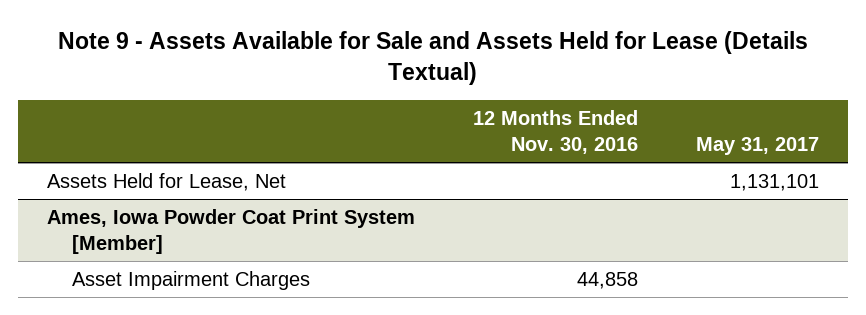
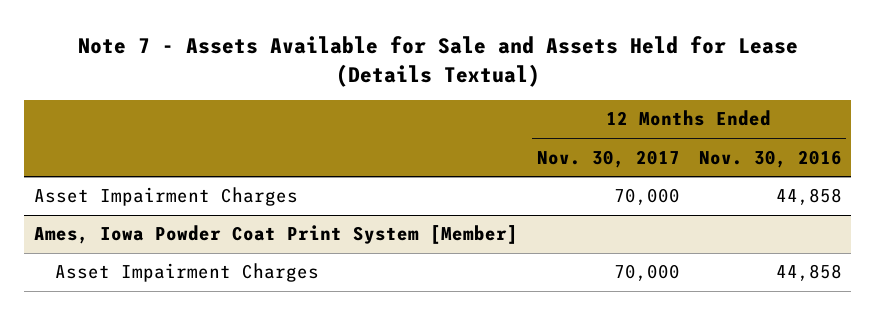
- Note 9 - Assets Available for Sale and Assets Held for Lease (Details Textual)
+ Note 7 - Assets Available for Sale and Assets Held for Lease (Details Textual)
- | 12 Months Ended Nov. 30, 2016 | May 31, 2017
+ | 12 Months Ended Nov. 30, 2017 | 12 Months Ended Nov. 30, 2016
- Assets Held for Lease, Net | | 1,131,101
+ Asset Impairment Charges | 70,000 | 44,858

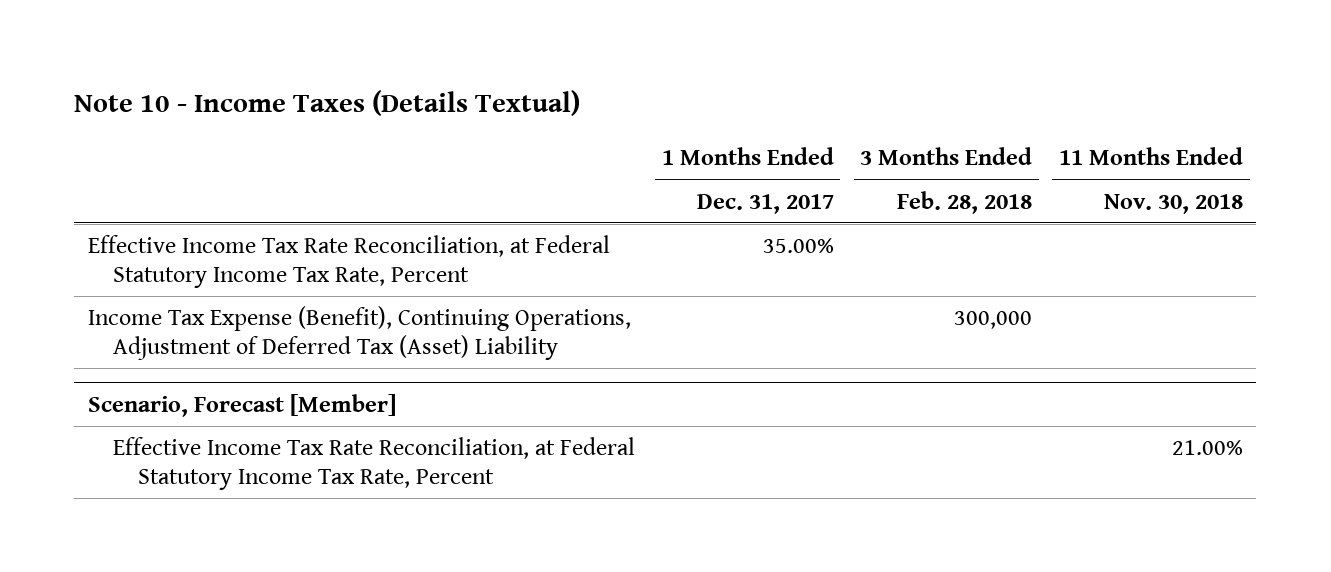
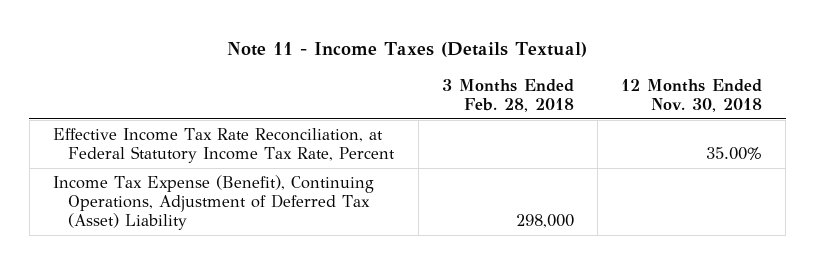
- Note 10 - Income Taxes (Details Textual)
+ Note 11 - Income Taxes (Details Textual)
- | 1 Months Ended Dec. 31, 2017 | 3 Months Ended Feb. 28, 2018 | 11 Months Ended Nov. 30, 2018
+ | 3 Months Ended Feb. 28, 2018 | 12 Months Ended Nov. 30, 2018
- Income Tax Expense (Benefit), Continuing Operations, Adjustment of Deferred Tax (Asset) Liability | | 300,000 |
- Scenario, Forecast [Member]
- Effective Income Tax Rate Reconciliation, at Federal Statutory Income Tax Rate, Percent | | | 21.00%
+ Income Tax Expense (Benefit), Continuing Operations, Adjustment of Deferred Tax (Asset) Liability | 298,000 |

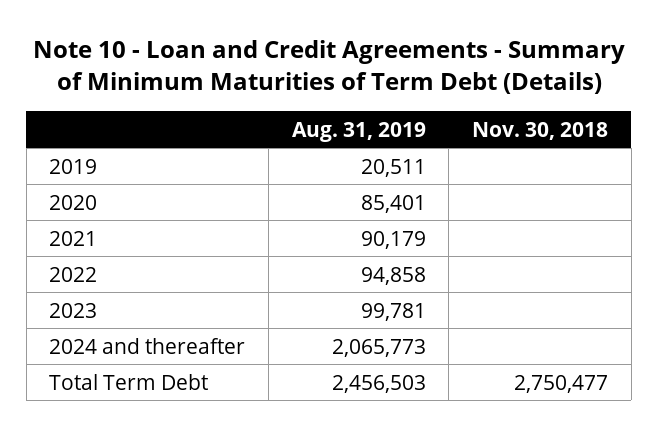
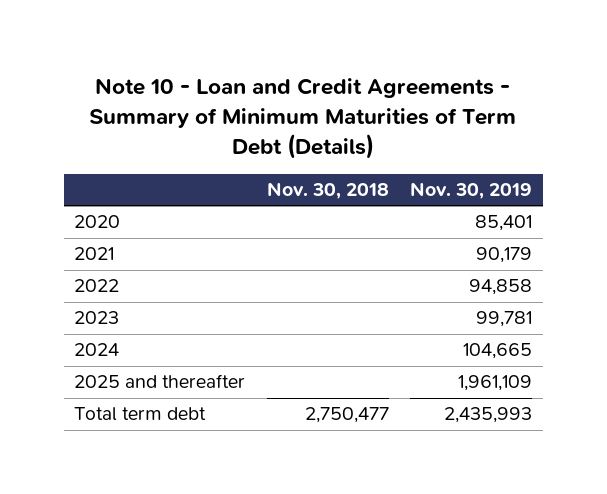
- | Aug. 31, 2019 | Nov. 30, 2018
+ | Nov. 30, 2018 | Nov. 30, 2019
- 2019 | 20,511 |
- 2024 and thereafter | 2,065,773 |
- Total Term Debt | 2,456,503 | 2,750,477
+ 2024 | | 104,665
+ 2025 and thereafter | | 1,961,109
+ Total term debt | 2,750,477 | 2,435,993

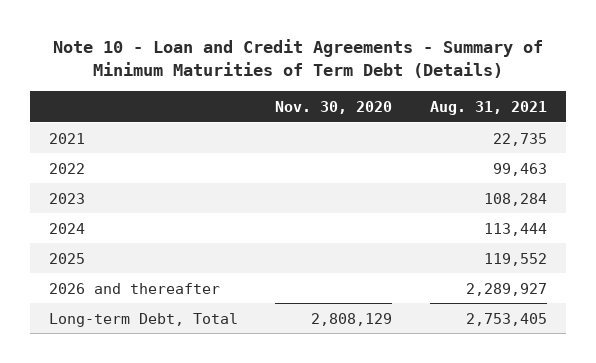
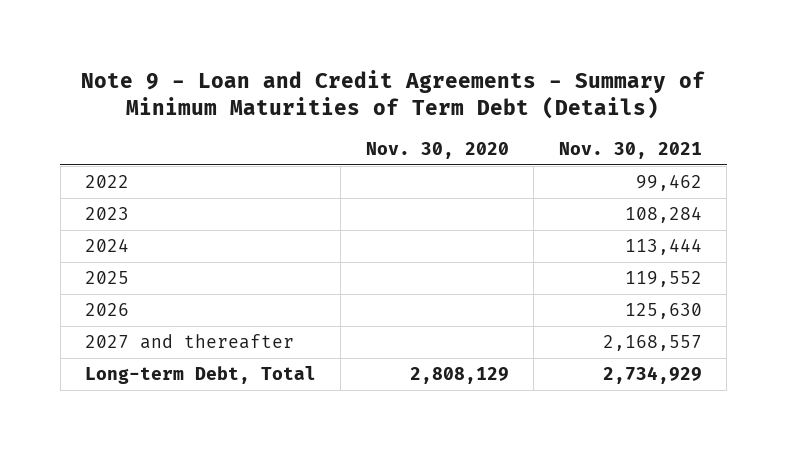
- Note 10 - Loan and Credit Agreements - Summary of Minimum Maturities of Term Debt (Details)
+ Note 9 - Loan and Credit Agreements - Summary of Minimum Maturities of Term Debt (Details)
- | Nov. 30, 2020 | Aug. 31, 2021
+ | Nov. 30, 2020 | Nov. 30, 2021
- 2021 | | 22,735
- 2026 and thereafter | | 2,289,927
+ 2026 | | 125,630
+ 2027 and thereafter | | 2,168,557

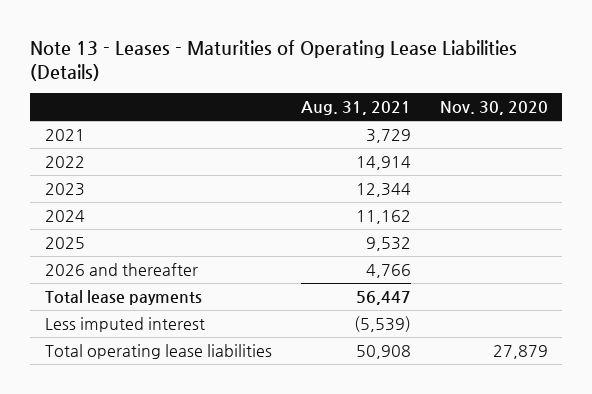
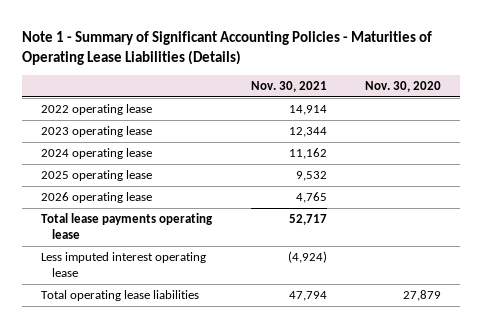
- Note 13 - Leases - Maturities of Operating Lease Liabilities (Details)
+ Note 1 - Summary of Significant Accounting Policies - Maturities of Operating Lease Liabilities (Details)
- | Aug. 31, 2021 | Nov. 30, 2020
+ | Nov. 30, 2021 | Nov. 30, 2020
- 2021 | 3,729 |
- 2022 | 14,914 |
- 2023 | 12,344 |
- 2024 | 11,162 |
- 2025 | 9,532 |
- 2026 and thereafter | 4,766 |
- Total lease payments | 56,447 |
- Less imputed interest | (5,539) |
+ 2022 operating lease | 14,914 |
+ 2023 operating lease | 12,344 |
+ 2024 operating lease | 11,162 |
+ 2025 operating lease | 9,532 |
+ 2026 operating lease | 4,765 |
+ Total lease payments operating lease | 52,717 |
+ Less imputed interest operating lease | (4,924) |

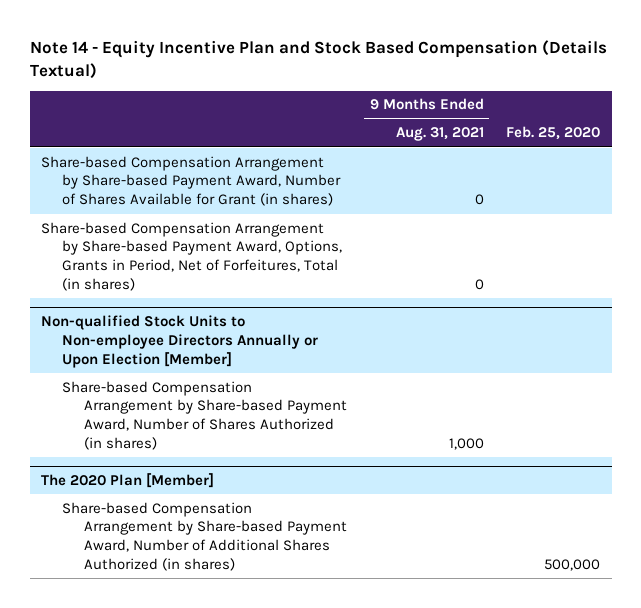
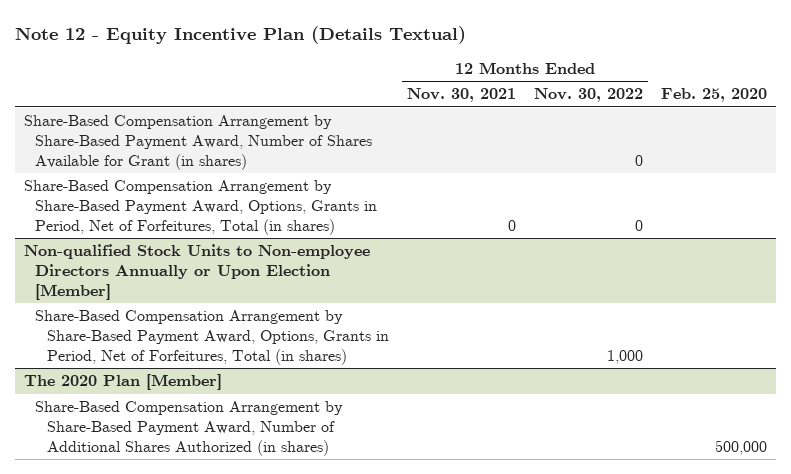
- Note 14 - Equity Incentive Plan and Stock Based Compensation (Details Textual)
+ Note 12 - Equity Incentive Plan (Details Textual)
- | 9 Months Ended Aug. 31, 2021 | Feb. 25, 2020
+ | 12 Months Ended Nov. 30, 2021 | 12 Months Ended Nov. 30, 2022 | Feb. 25, 2020
- Share-based Compensation Arrangement by Share-based Payment Award, Number of Shares Available for Grant (in shares) | 0 |
- Share-based Compensation Arrangement by Share-based Payment Award, Options, Grants in Period, Net of Forfeitures, Total (in shares) | 0 |
+ Share-Based Compensation Arrangement by Share-Based Payment Award, Number of Shares Available for Grant (in shares) | | 0 |
+ Share-Based Compensation Arrangement by Share-Based Payment Award, Options, Grants in Period, Net of Forfeitures, Total (in shares) | 0 | 0 |
@ Non-qualified Stock Units to Non-employee Directors Annually or Upon Election [Member]
- Share-based Compensation Arrangement by Share-based Payment Award, Number of Shares Authorized (in shares) | 1,000 |
+ Share-Based Compensation Arrangement by Share-Based Payment Award, Options, Grants in Period, Net of Forfeitures, Total (in shares) | | 1,000 |
@ The 2020 Plan [Member]
- Share-based Compensation Arrangement by Share-based Payment Award, Number of Additional Shares Authorized (in shares) | | 500,000
+ Share-Based Compensation Arrangement by Share-Based Payment Award, Number of Additional Shares Authorized (in shares) | | | 500,000

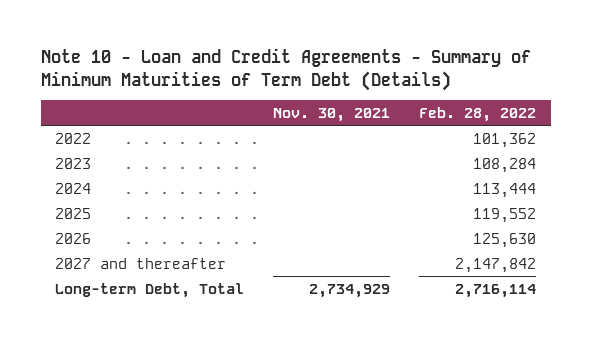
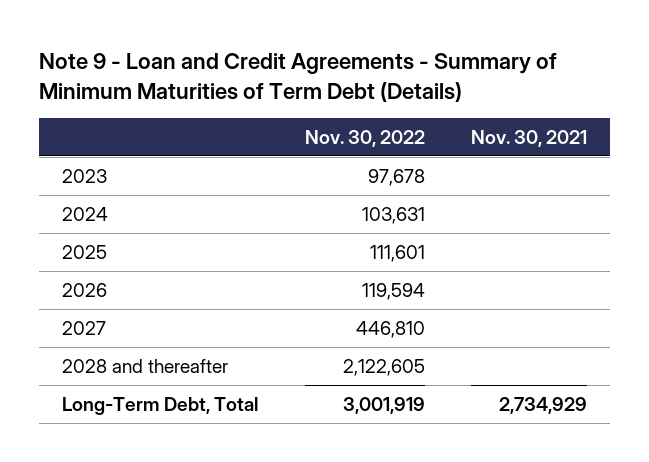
- Note 10 - Loan and Credit Agreements - Summary of Minimum Maturities of Term Debt (Details)
+ Note 9 - Loan and Credit Agreements - Summary of Minimum Maturities of Term Debt (Details)
- | Nov. 30, 2021 | Feb. 28, 2022
+ | Nov. 30, 2022 | Nov. 30, 2021
- 2022 | | 101,362
- 2027 and thereafter | | 2,147,842
- Long-term Debt, Total | 2,734,929 | 2,716,114
+ 2027 | 446,810 |
+ 2028 and thereafter | 2,122,605 |
+ Long-Term Debt, Total | 3,001,919 | 2,734,929

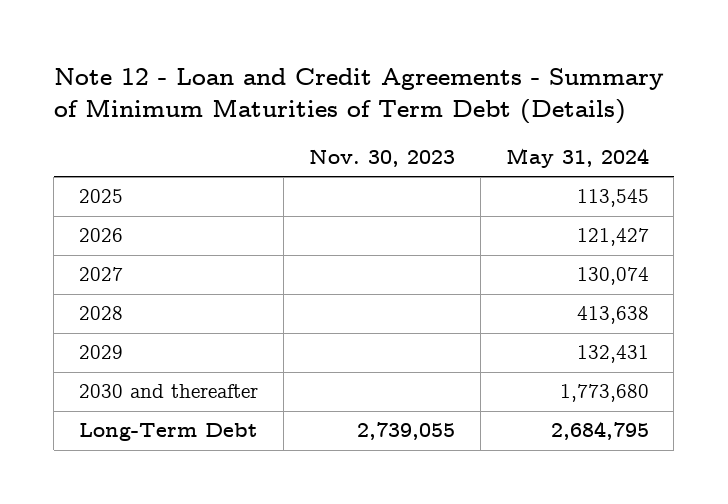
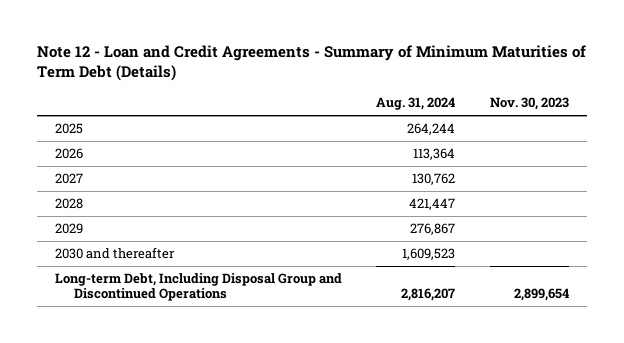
- | Nov. 30, 2023 | May 31, 2024
+ | Aug. 31, 2024 | Nov. 30, 2023
- Long-Term Debt | 2,739,055 | 2,684,795
+ Long-term Debt, Including Disposal Group and Discontinued Operations | 2,816,207 | 2,899,654

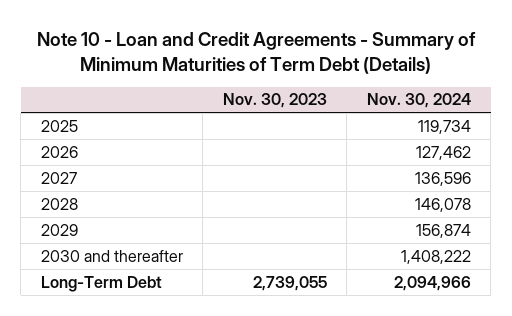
- Note 12 - Loan and Credit Agreements - Summary of Minimum Maturities of Term Debt (Details)
+ Note 10 - Loan and Credit Agreements - Summary of Minimum Maturities of Term Debt (Details)
- | Aug. 31, 2024 | Nov. 30, 2023
+ | Nov. 30, 2023 | Nov. 30, 2024
- Long-term Debt, Including Disposal Group and Discontinued Operations | 2,816,207 | 2,899,654
+ Long-Term Debt | 2,739,055 | 2,094,966

